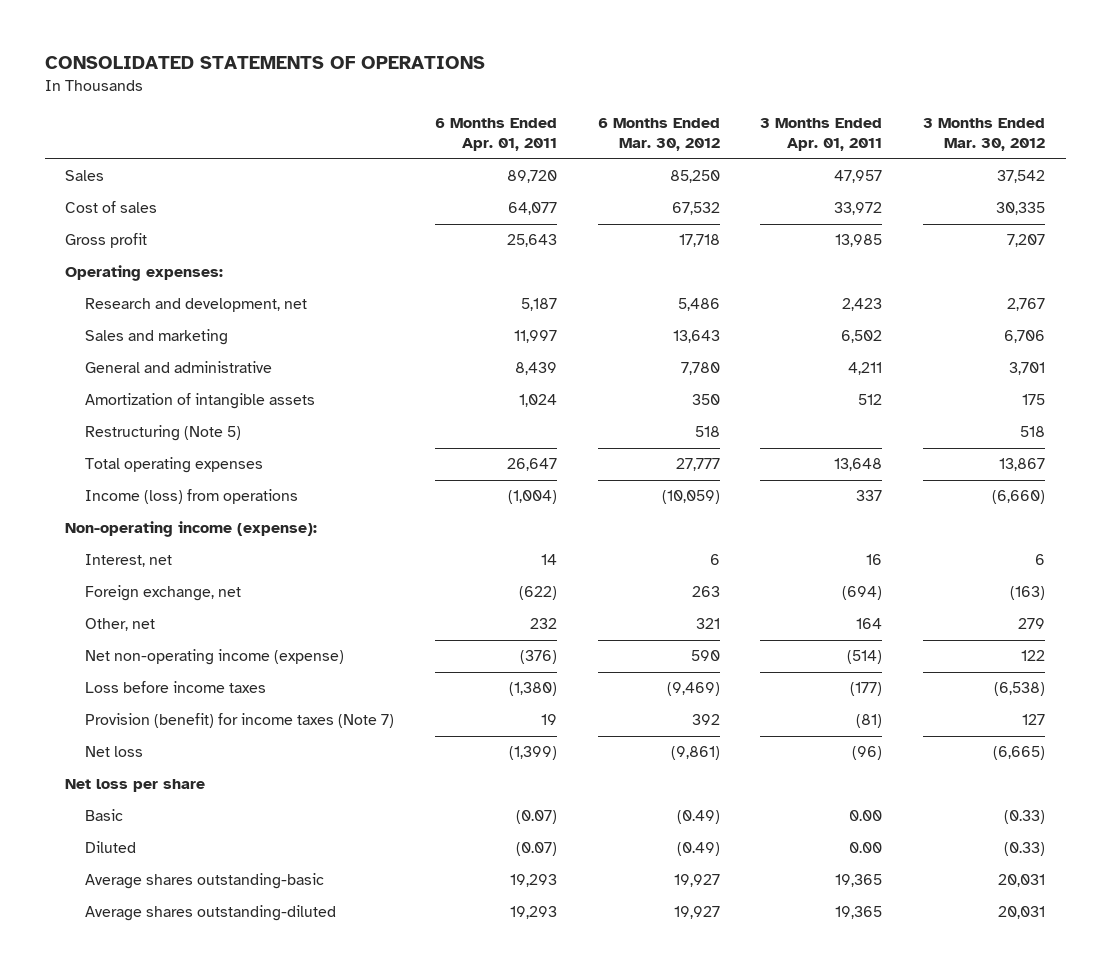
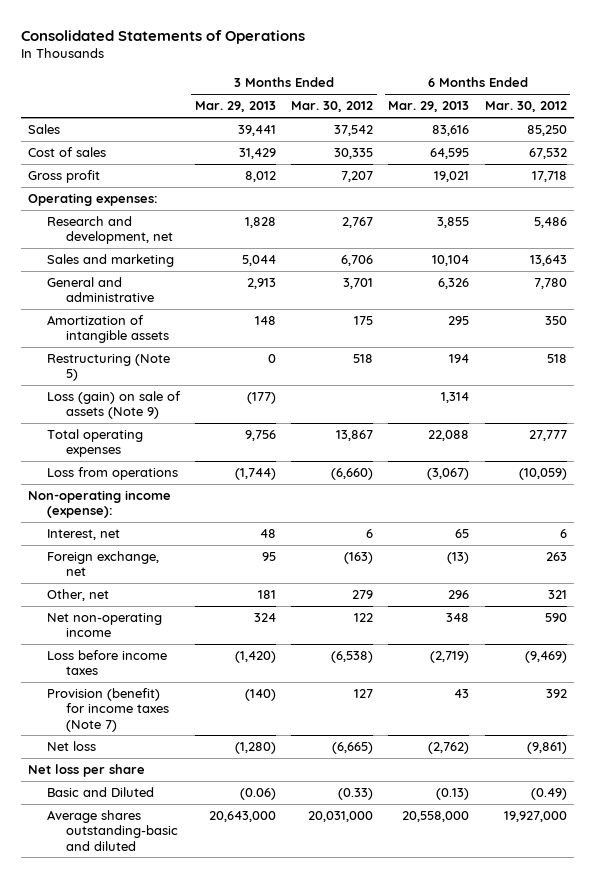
- CONSOLIDATED STATEMENTS OF OPERATIONS
+ Consolidated Statements of Operations
- | 6 Months Ended Apr. 01, 2011 | 6 Months Ended Mar. 30, 2012 | 3 Months Ended Apr. 01, 2011 | 3 Months Ended Mar. 30, 2012
+ | 3 Months Ended Mar. 29, 2013 | 3 Months Ended Mar. 30, 2012 | 6 Months Ended Mar. 29, 2013 | 6 Months Ended Mar. 30, 2012
+ Loss (gain) on sale of assets (Note 9) | (177) | | 1,314 |
- Income (loss) from operations | (1,004) | (10,059) | 337 | (6,660)
+ Loss from operations | (1,744) | (6,660) | (3,067) | (10,059)
- Net non-operating income (expense) | (376) | 590 | (514) | 122
+ Net non-operating income | 324 | 122 | 348 | 590
- Basic | (0.07) | (0.49) | 0.00 | (0.33)
- Diluted | (0.07) | (0.49) | 0.00 | (0.33)
- Average shares outstanding-basic | 19,293 | 19,927 | 19,365 | 20,031
- Average shares outstanding-diluted | 19,293 | 19,927 | 19,365 | 20,031
+ Basic and Diluted | (0.06) | (0.33) | (0.13) | (0.49)
+ Average shares outstanding-basic and diluted | 20,643,000 | 20,031,000 | 20,558,000 | 19,927,000

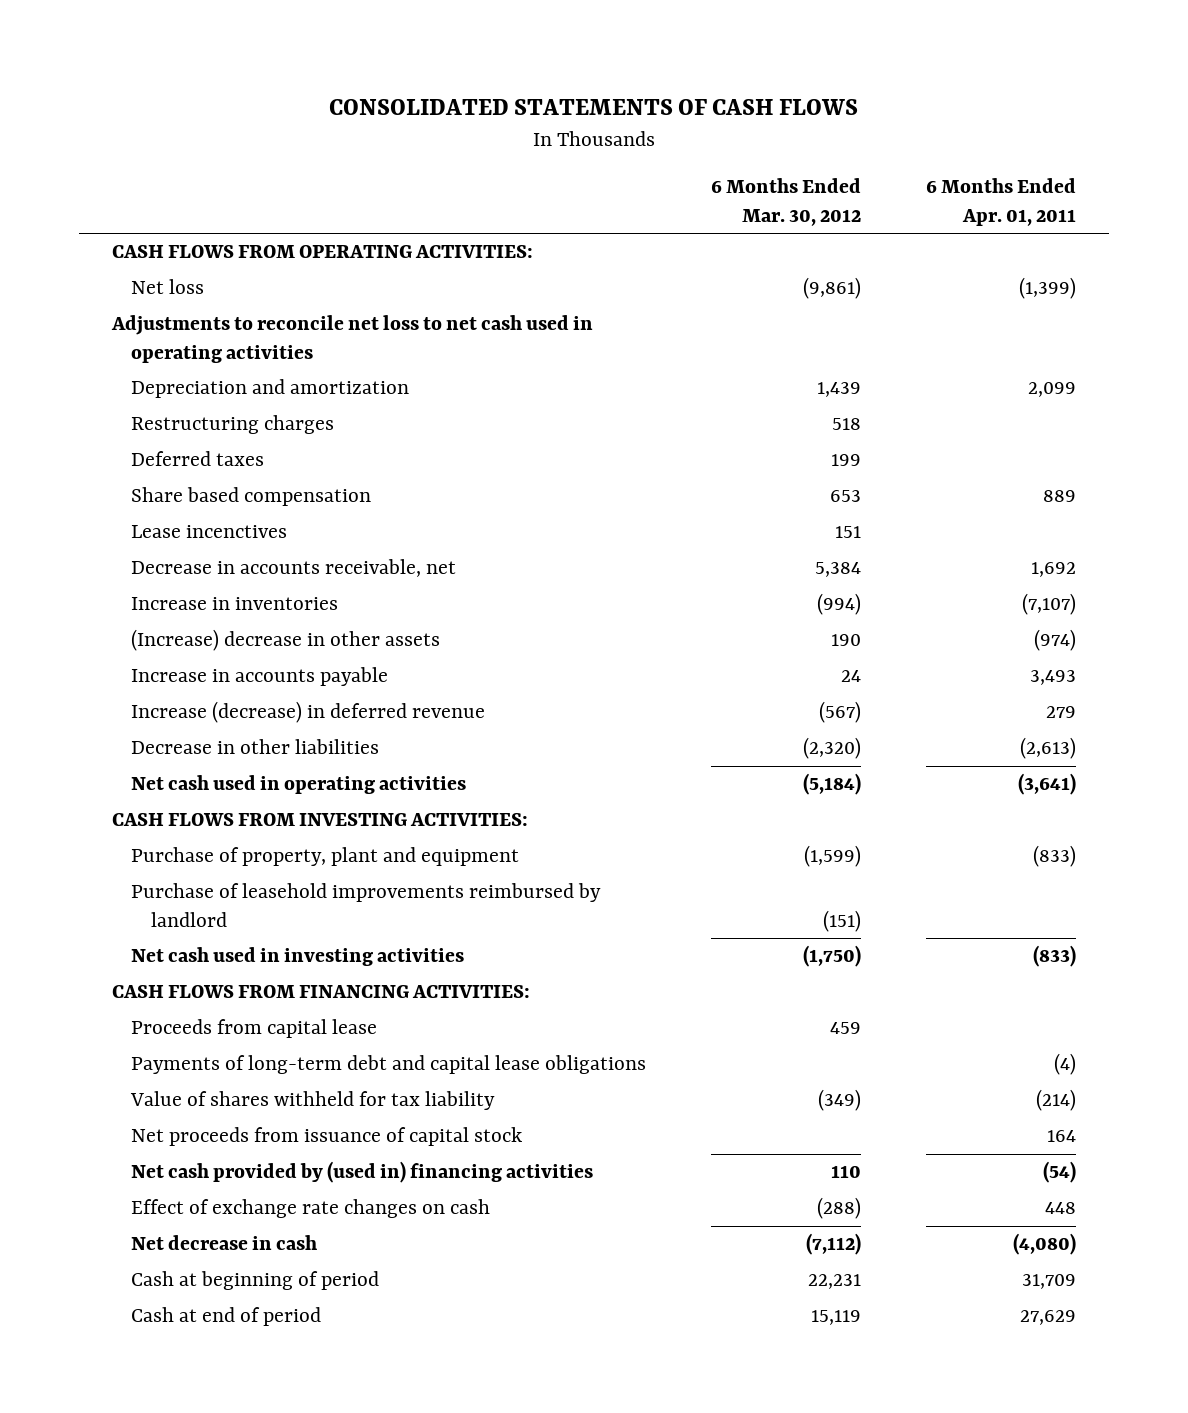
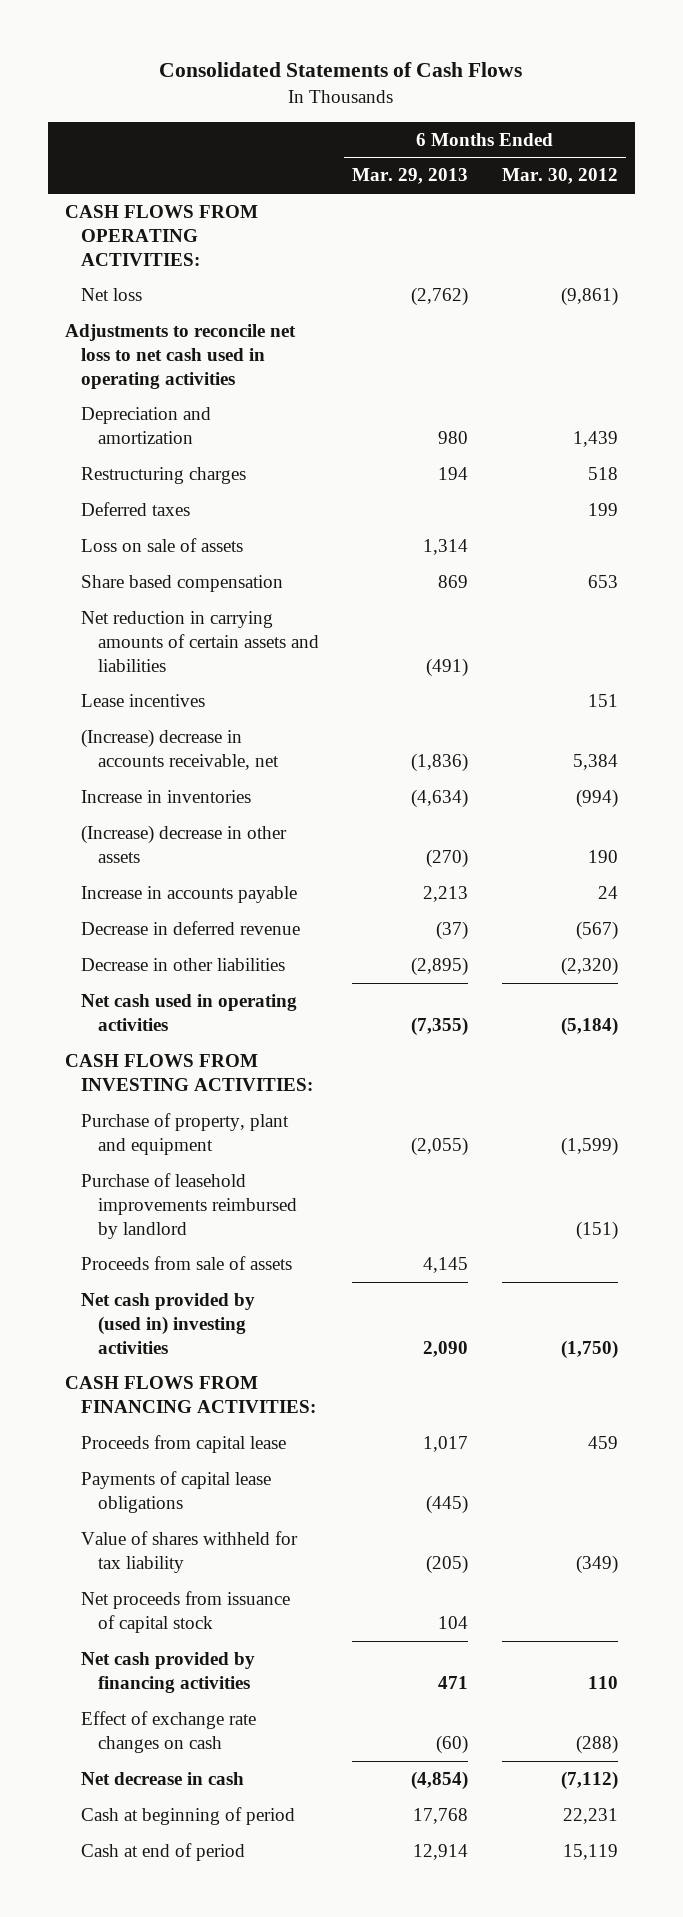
- CONSOLIDATED STATEMENTS OF CASH FLOWS
+ Consolidated Statements of Cash Flows
- | 6 Months Ended Mar. 30, 2012 | 6 Months Ended Apr. 01, 2011
+ | 6 Months Ended Mar. 29, 2013 | 6 Months Ended Mar. 30, 2012
+ Loss on sale of assets | 1,314 |
- Lease incenctives | 151 |
- Decrease in accounts receivable, net | 5,384 | 1,692
+ Net reduction in carrying amounts of certain assets and liabilities | (491) |
+ Lease incentives | | 151
+ (Increase) decrease in accounts receivable, net | (1,836) | 5,384
- Increase (decrease) in deferred revenue | (567) | 279
+ Decrease in deferred revenue | (37) | (567)
- Net cash used in investing activities | (1,750) | (833)
+ Proceeds from sale of assets | 4,145 |
+ Net cash provided by (used in) investing activities | 2,090 | (1,750)
- Payments of long-term debt and capital lease obligations | | (4)
+ Payments of capital lease obligations | (445) |
- Net cash provided by (used in) financing activities | 110 | (54)
+ Net cash provided by financing activities | 471 | 110

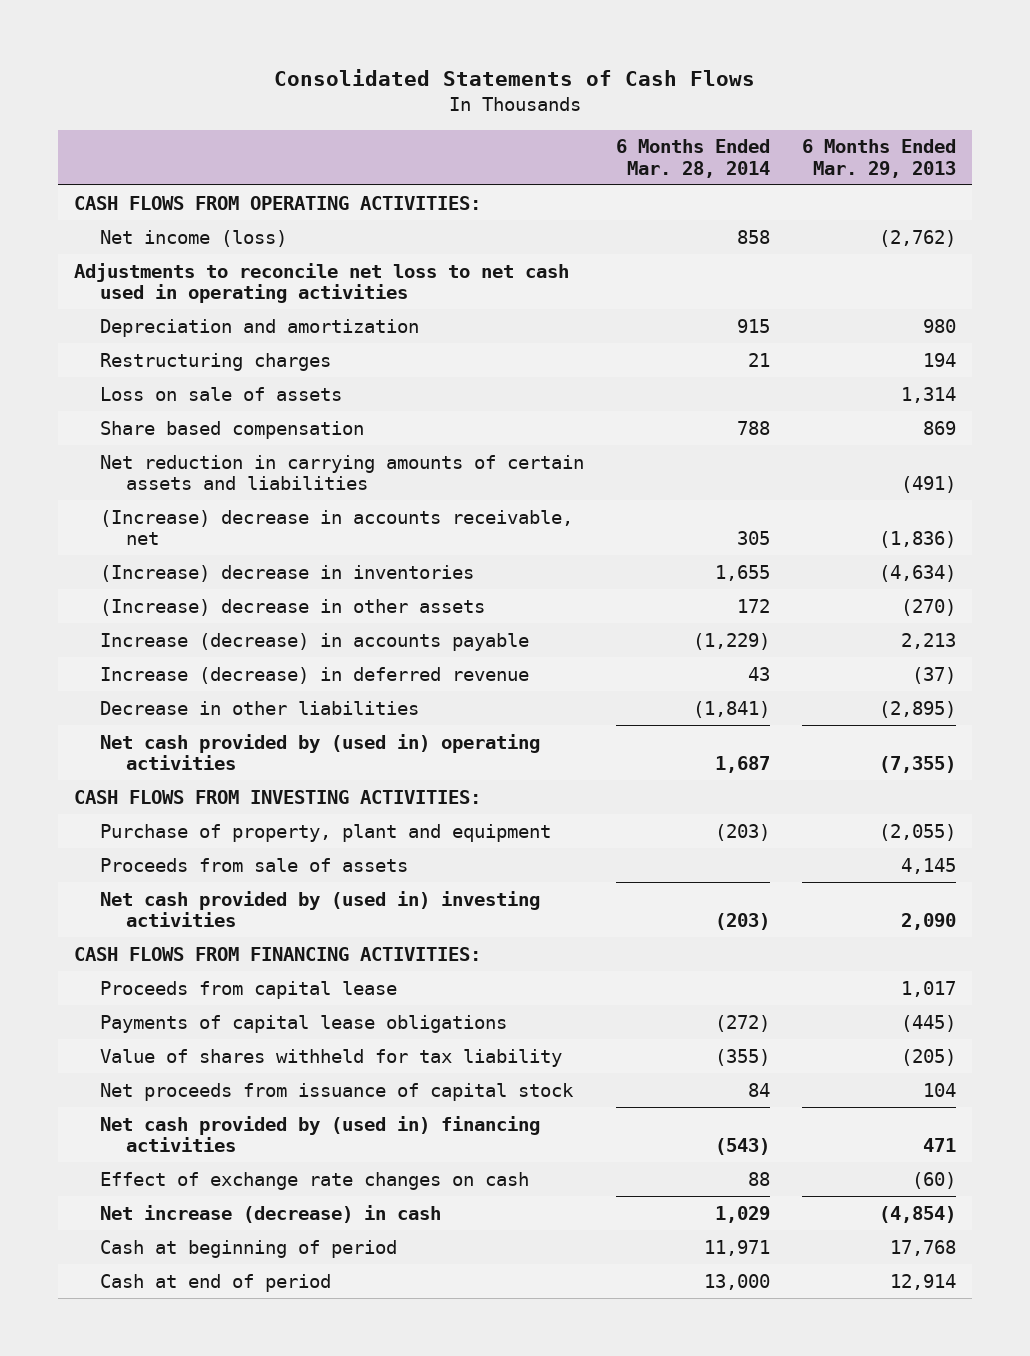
- | 6 Months Ended Mar. 29, 2013 | 6 Months Ended Mar. 30, 2012
+ | 6 Months Ended Mar. 28, 2014 | 6 Months Ended Mar. 29, 2013
- Net loss | (2,762) | (9,861)
+ Net income (loss) | 858 | (2,762)
- Deferred taxes | | 199
- Lease incentives | | 151
- Increase in inventories | (4,634) | (994)
+ (Increase) decrease in inventories | 1,655 | (4,634)
- Increase in accounts payable | 2,213 | 24
- Decrease in deferred revenue | (37) | (567)
+ Increase (decrease) in accounts payable | (1,229) | 2,213
+ Increase (decrease) in deferred revenue | 43 | (37)
- Net cash used in operating activities | (7,355) | (5,184)
+ Net cash provided by (used in) operating activities | 1,687 | (7,355)
- Purchase of leasehold improvements reimbursed by landlord | | (151)
- Net cash provided by financing activities | 471 | 110
+ Net cash provided by (used in) financing activities | (543) | 471
- Net decrease in cash | (4,854) | (7,112)
+ Net increase (decrease) in cash | 1,029 | (4,854)

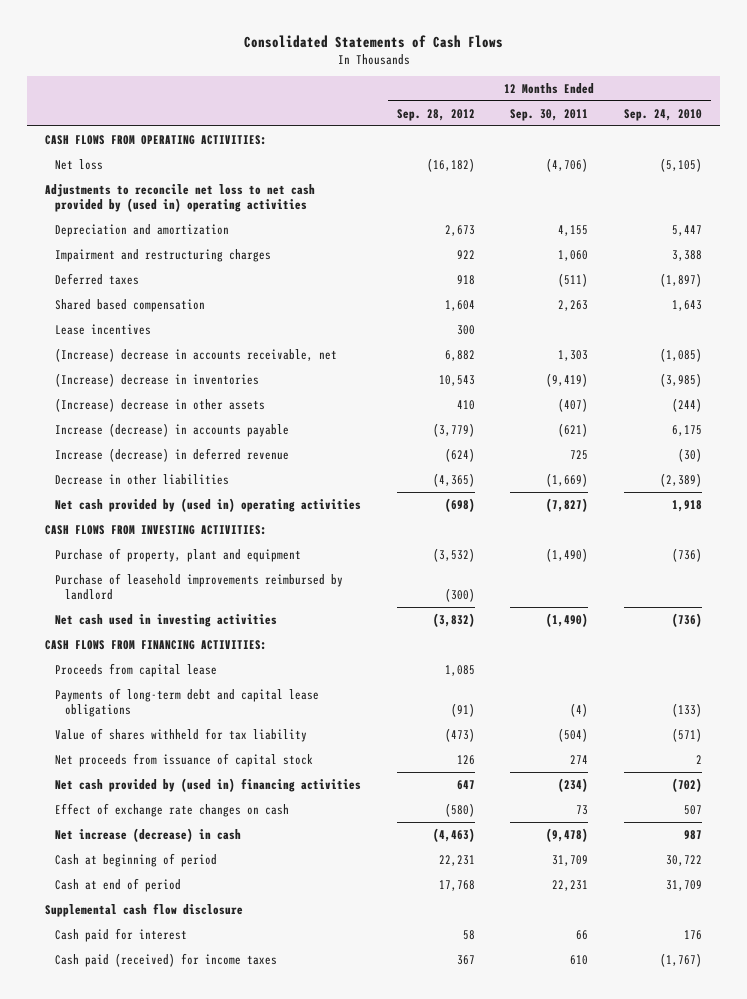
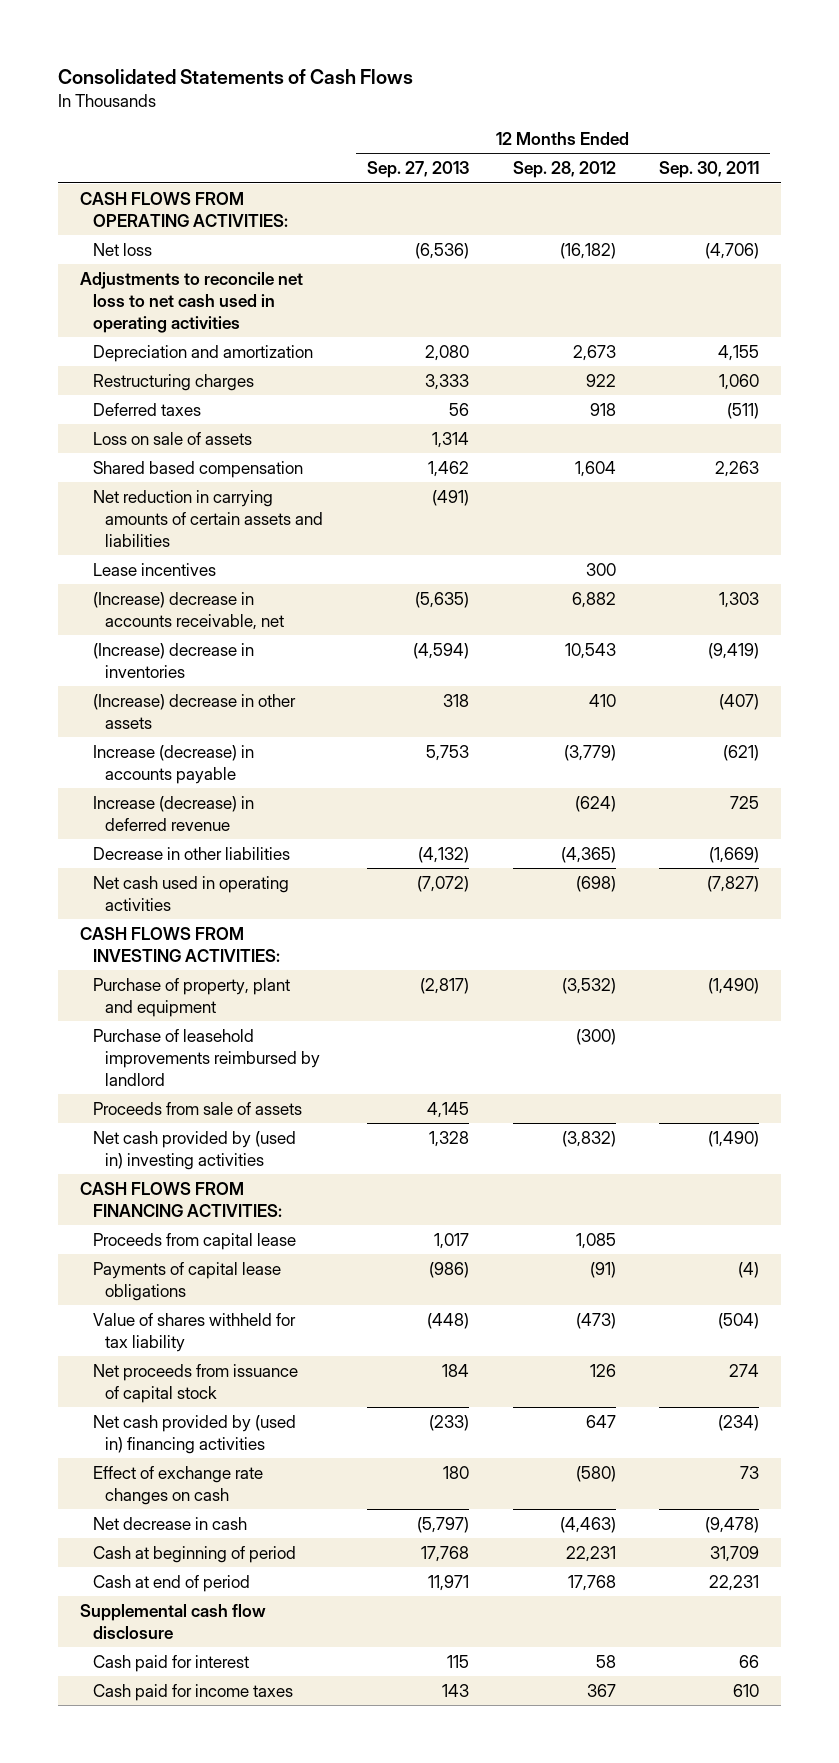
- | 12 Months Ended Sep. 28, 2012 | 12 Months Ended Sep. 30, 2011 | 12 Months Ended Sep. 24, 2010
+ | 12 Months Ended Sep. 27, 2013 | 12 Months Ended Sep. 28, 2012 | 12 Months Ended Sep. 30, 2011
- Adjustments to reconcile net loss to net cash provided by (used in) operating activities
+ Adjustments to reconcile net loss to net cash used in operating activities
- Impairment and restructuring charges | 922 | 1,060 | 3,388
+ Restructuring charges | 3,333 | 922 | 1,060
+ Loss on sale of assets | 1,314 | |
+ Net reduction in carrying amounts of certain assets and liabilities | (491) | |
- Net cash provided by (used in) operating activities | (698) | (7,827) | 1,918
+ Net cash used in operating activities | (7,072) | (698) | (7,827)
- Net cash used in investing activities | (3,832) | (1,490) | (736)
+ Proceeds from sale of assets | 4,145 | |
+ Net cash provided by (used in) investing activities | 1,328 | (3,832) | (1,490)
- Payments of long-term debt and capital lease obligations | (91) | (4) | (133)
+ Payments of capital lease obligations | (986) | (91) | (4)
- Net increase (decrease) in cash | (4,463) | (9,478) | 987
+ Net decrease in cash | (5,797) | (4,463) | (9,478)
- Cash paid (received) for income taxes | 367 | 610 | (1,767)
+ Cash paid for income taxes | 143 | 367 | 610

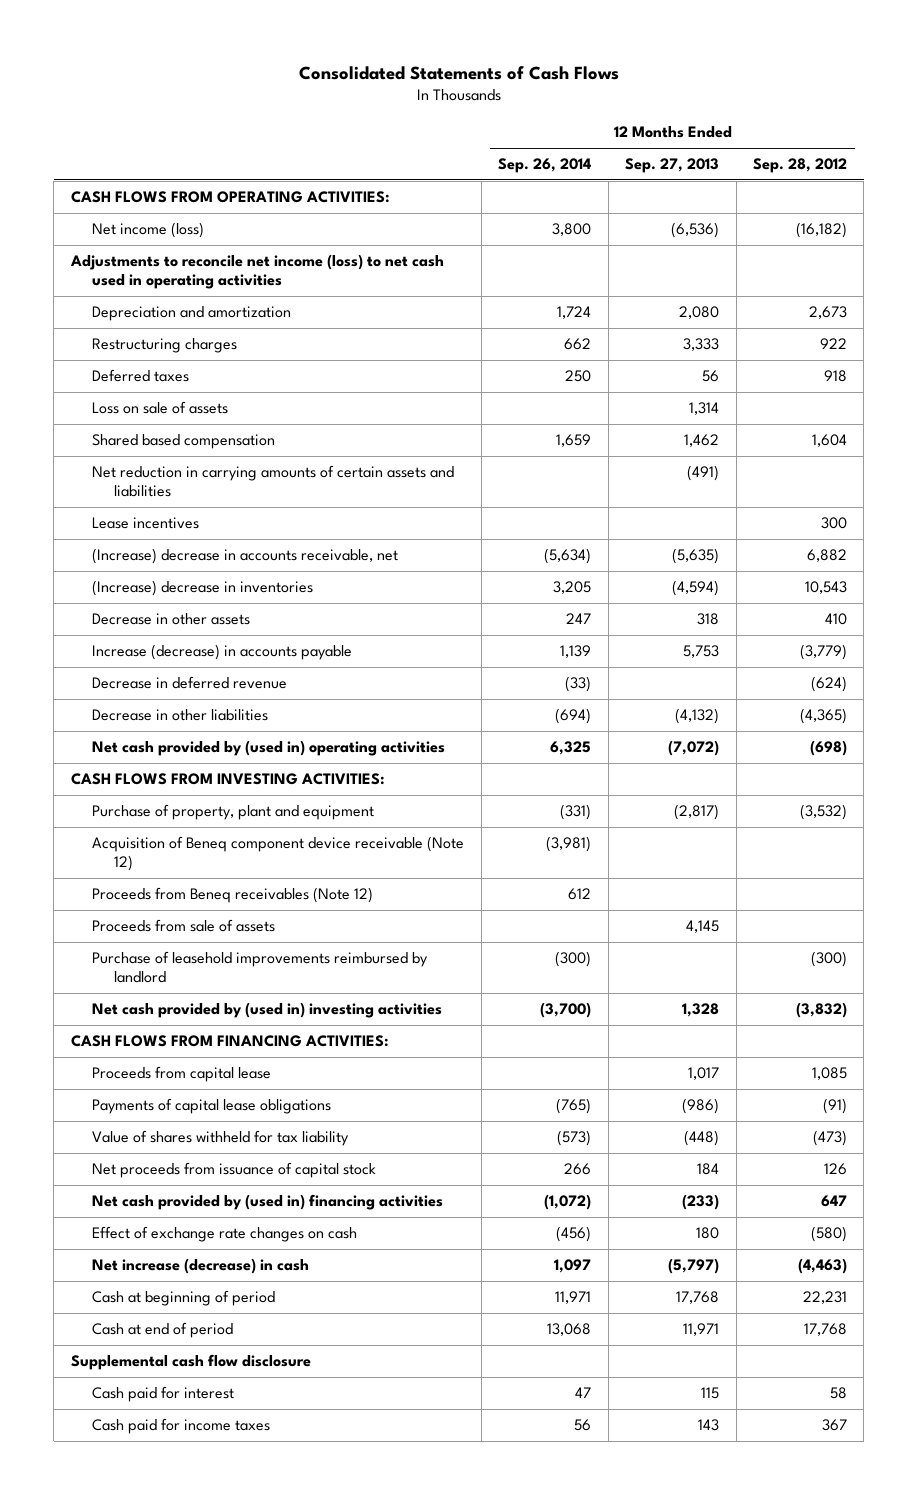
- | 12 Months Ended Sep. 27, 2013 | 12 Months Ended Sep. 28, 2012 | 12 Months Ended Sep. 30, 2011
+ | 12 Months Ended Sep. 26, 2014 | 12 Months Ended Sep. 27, 2013 | 12 Months Ended Sep. 28, 2012
- Net loss | (6,536) | (16,182) | (4,706)
- Adjustments to reconcile net loss to net cash used in operating activities
+ Net income (loss) | 3,800 | (6,536) | (16,182)
+ Adjustments to reconcile net income (loss) to net cash used in operating activities
- (Increase) decrease in other assets | 318 | 410 | (407)
+ Decrease in other assets | 247 | 318 | 410
- Increase (decrease) in deferred revenue | | (624) | 725
+ Decrease in deferred revenue | (33) | | (624)
- Net cash used in operating activities | (7,072) | (698) | (7,827)
+ Net cash provided by (used in) operating activities | 6,325 | (7,072) | (698)
+ Acquisition of Beneq component device receivable (Note 12) | (3,981) | |
+ Proceeds from Beneq receivables (Note 12) | 612 | |
moved down: Purchase of leasehold improvements reimbursed by landlord | (300) | | (300)
- Net decrease in cash | (5,797) | (4,463) | (9,478)
+ Net increase (decrease) in cash | 1,097 | (5,797) | (4,463)

